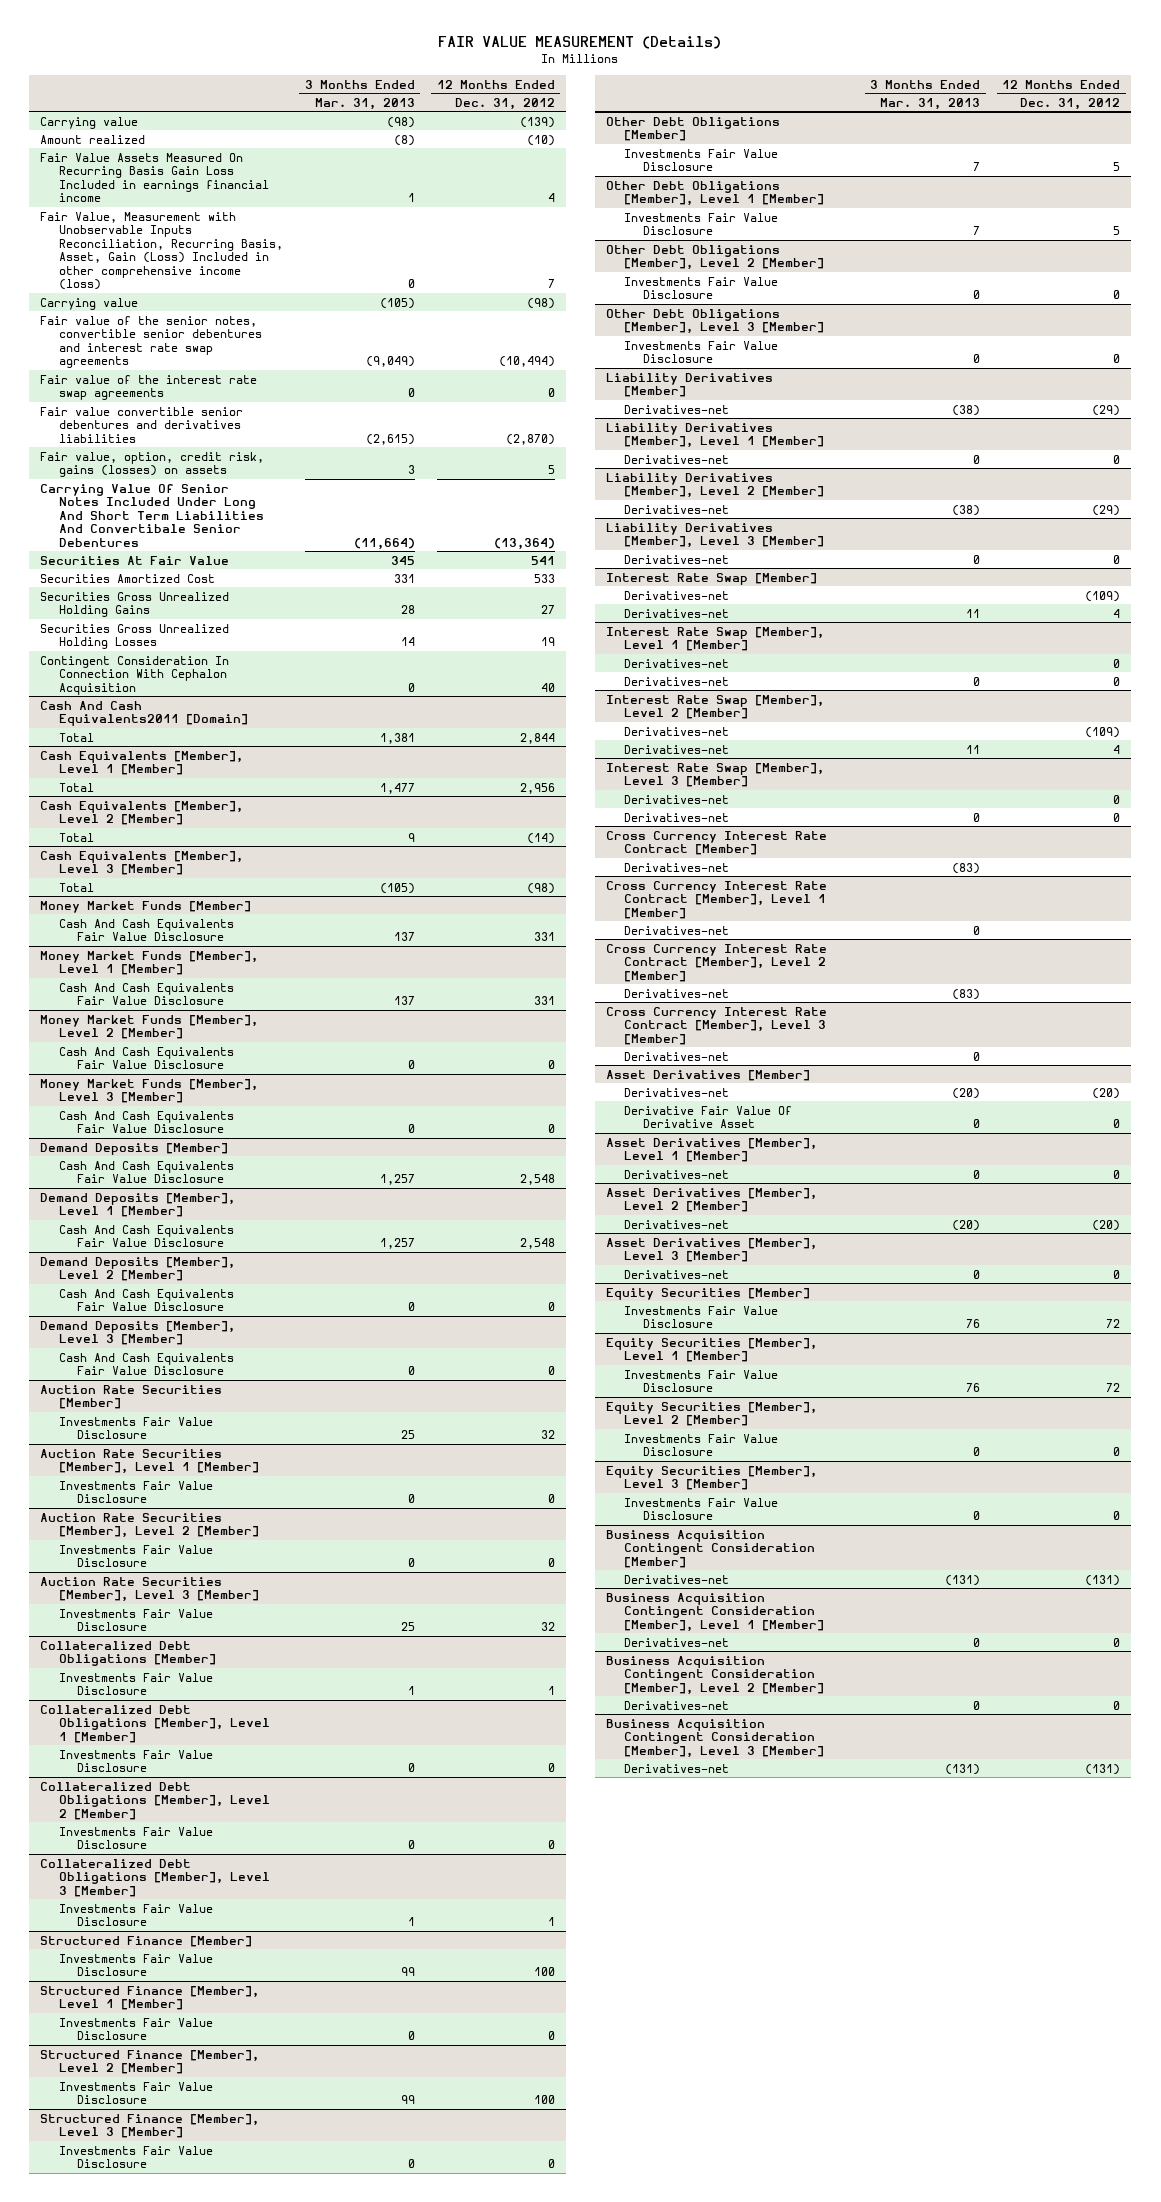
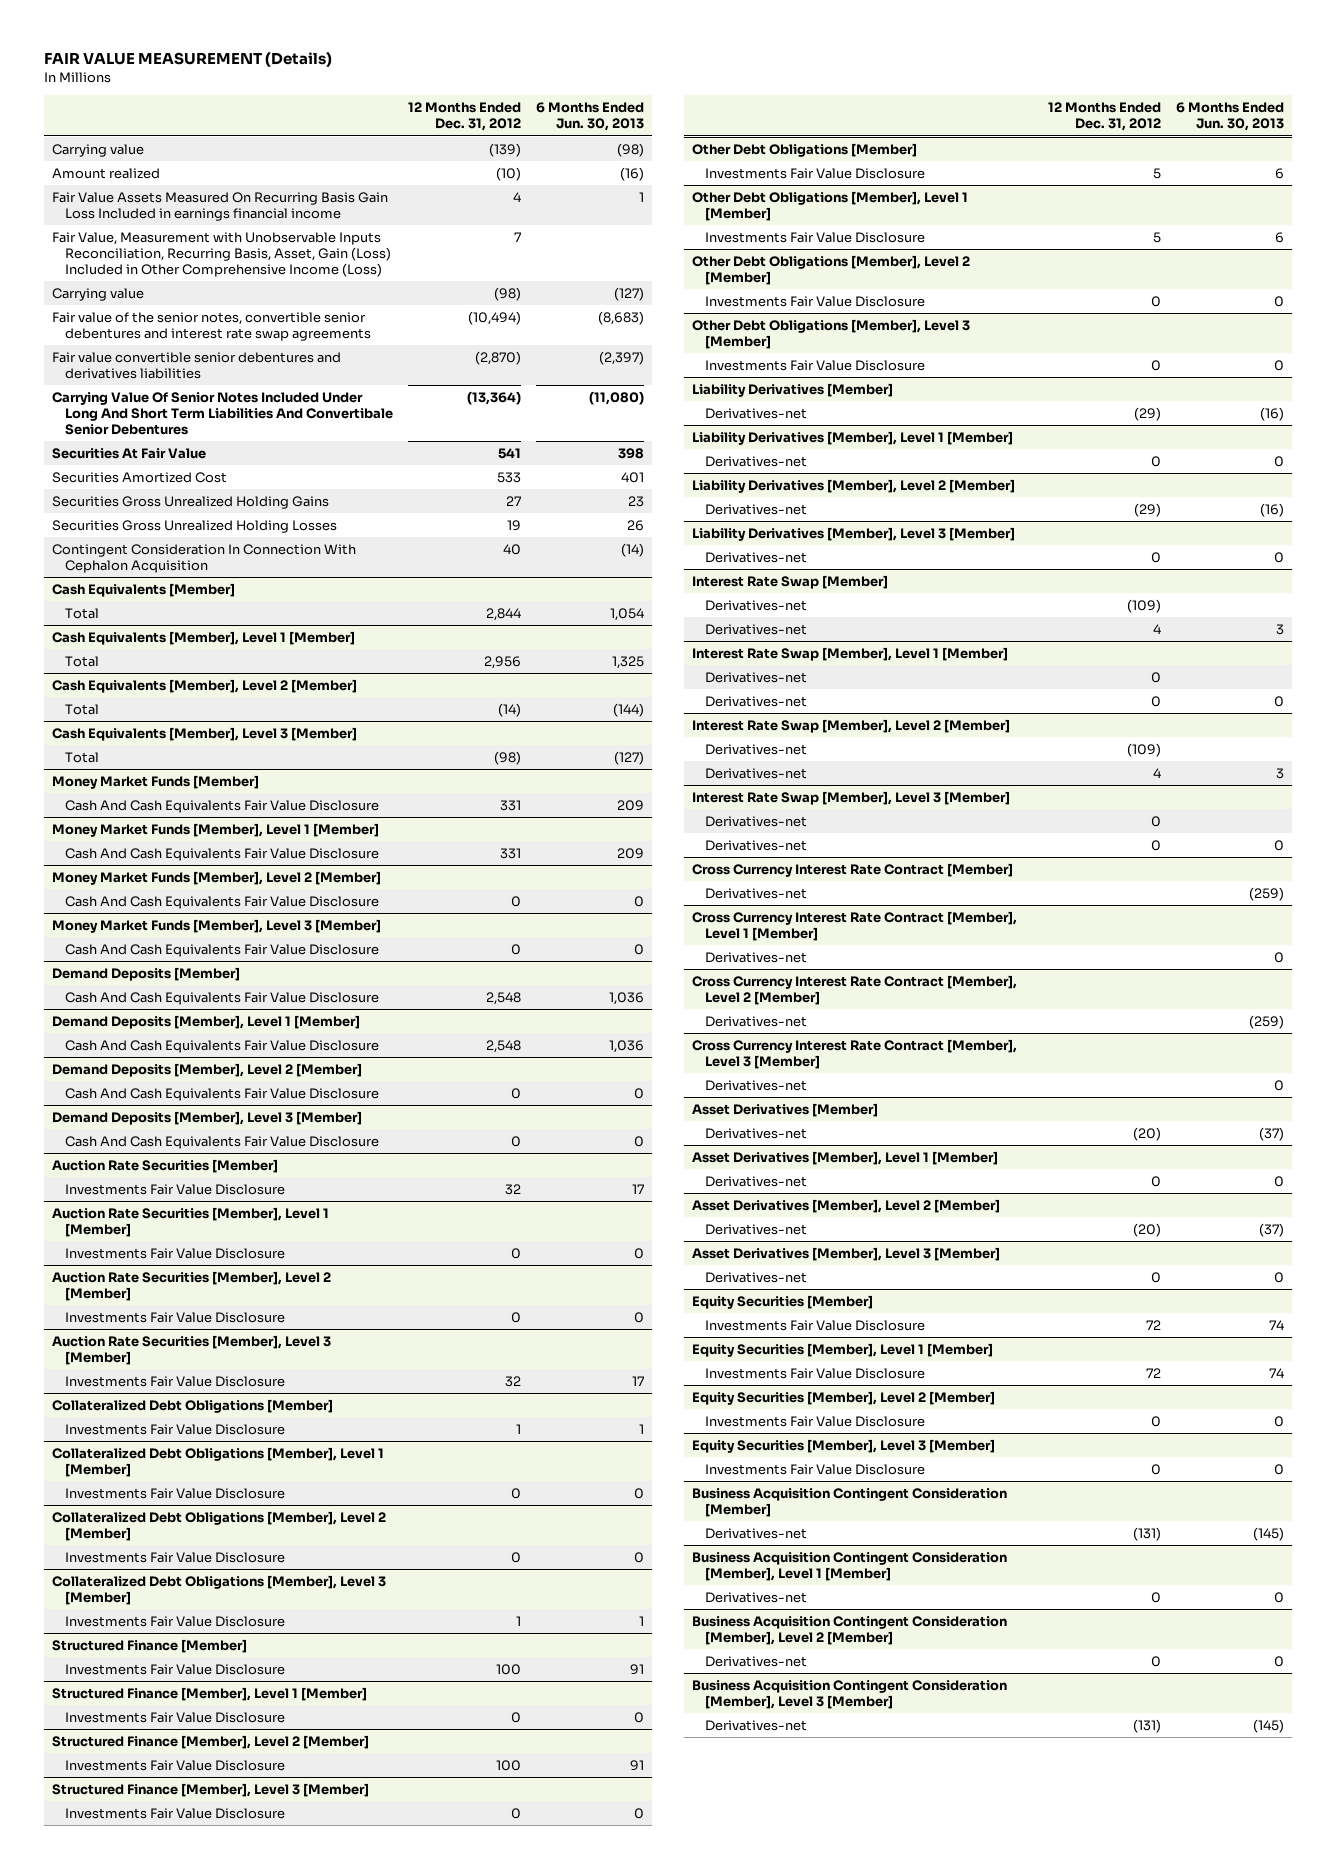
- | 3 Months Ended Mar. 31, 2013 | 12 Months Ended Dec. 31, 2012
+ | 12 Months Ended Dec. 31, 2012 | 6 Months Ended Jun. 30, 2013
- Fair Value, Measurement with Unobservable Inputs Reconciliation, Recurring Basis, Asset, Gain (Loss) Included in other comprehensive income (loss) | 0 | 7
+ Fair Value, Measurement with Unobservable Inputs Reconciliation, Recurring Basis, Asset, Gain (Loss) Included in Other Comprehensive Income (Loss) | 7 |
- Fair value of the interest rate swap agreements | 0 | 0
- Fair value, option, credit risk, gains (losses) on assets | 3 | 5
- Cash And Cash Equivalents2011 [Domain]
+ Cash Equivalents [Member]
@ Asset Derivatives [Member]
- Derivative Fair Value Of Derivative Asset | 0 | 0

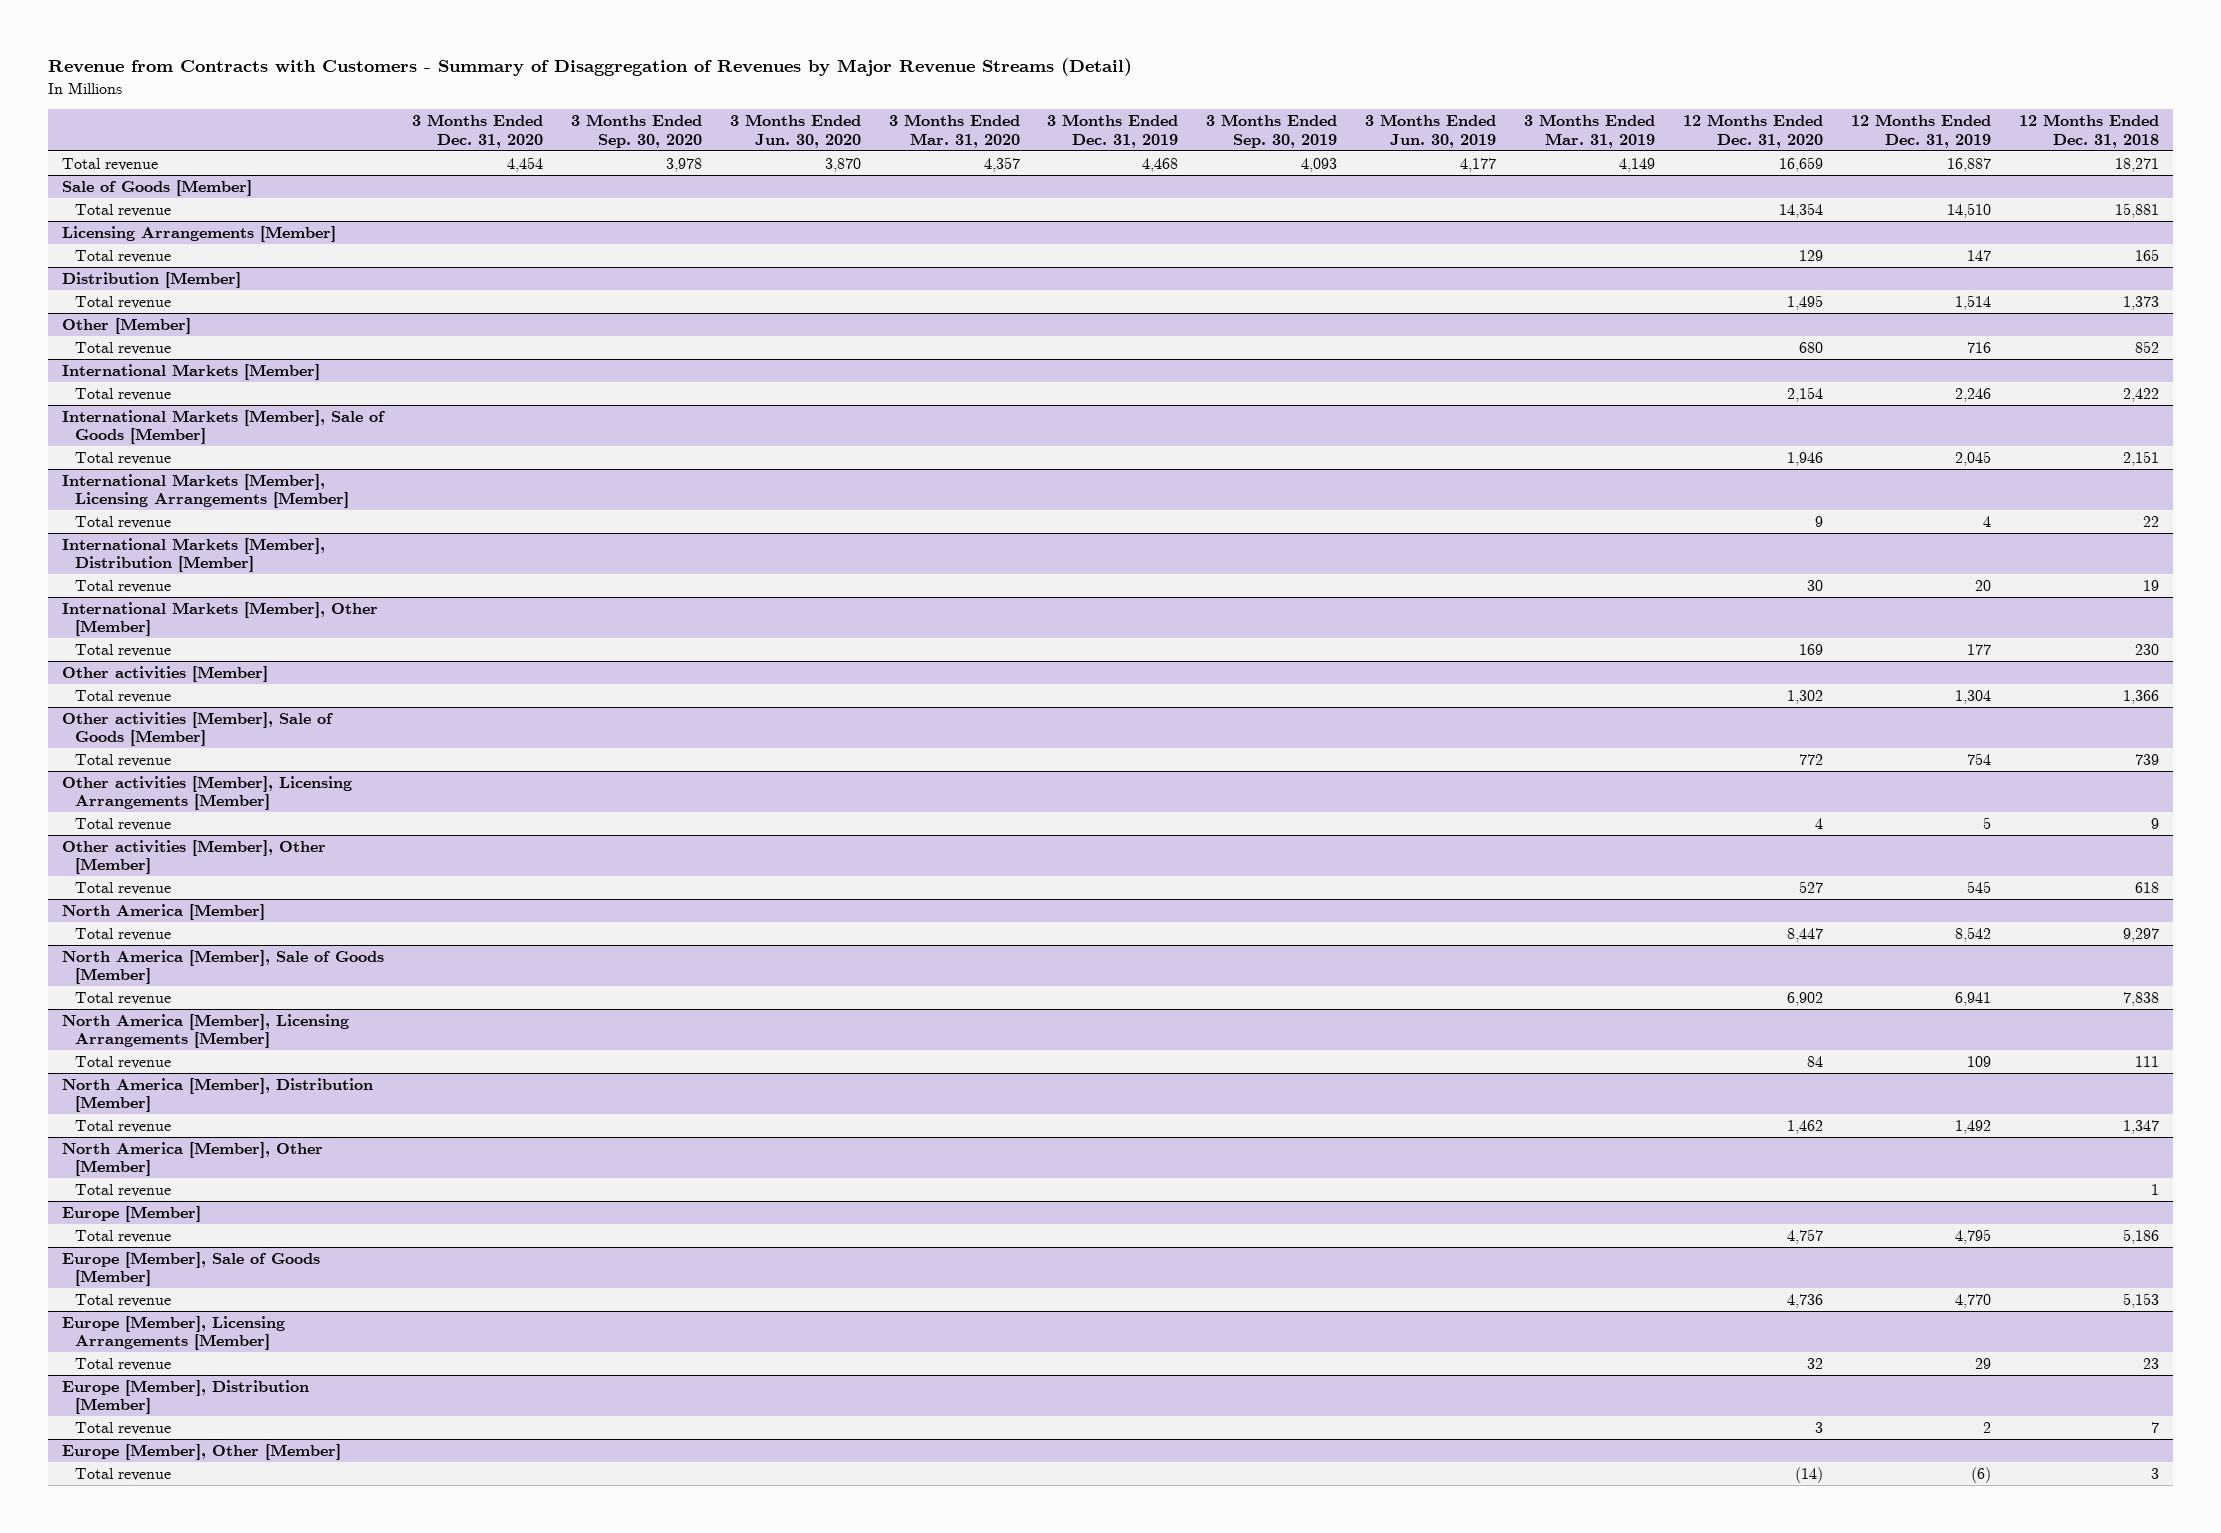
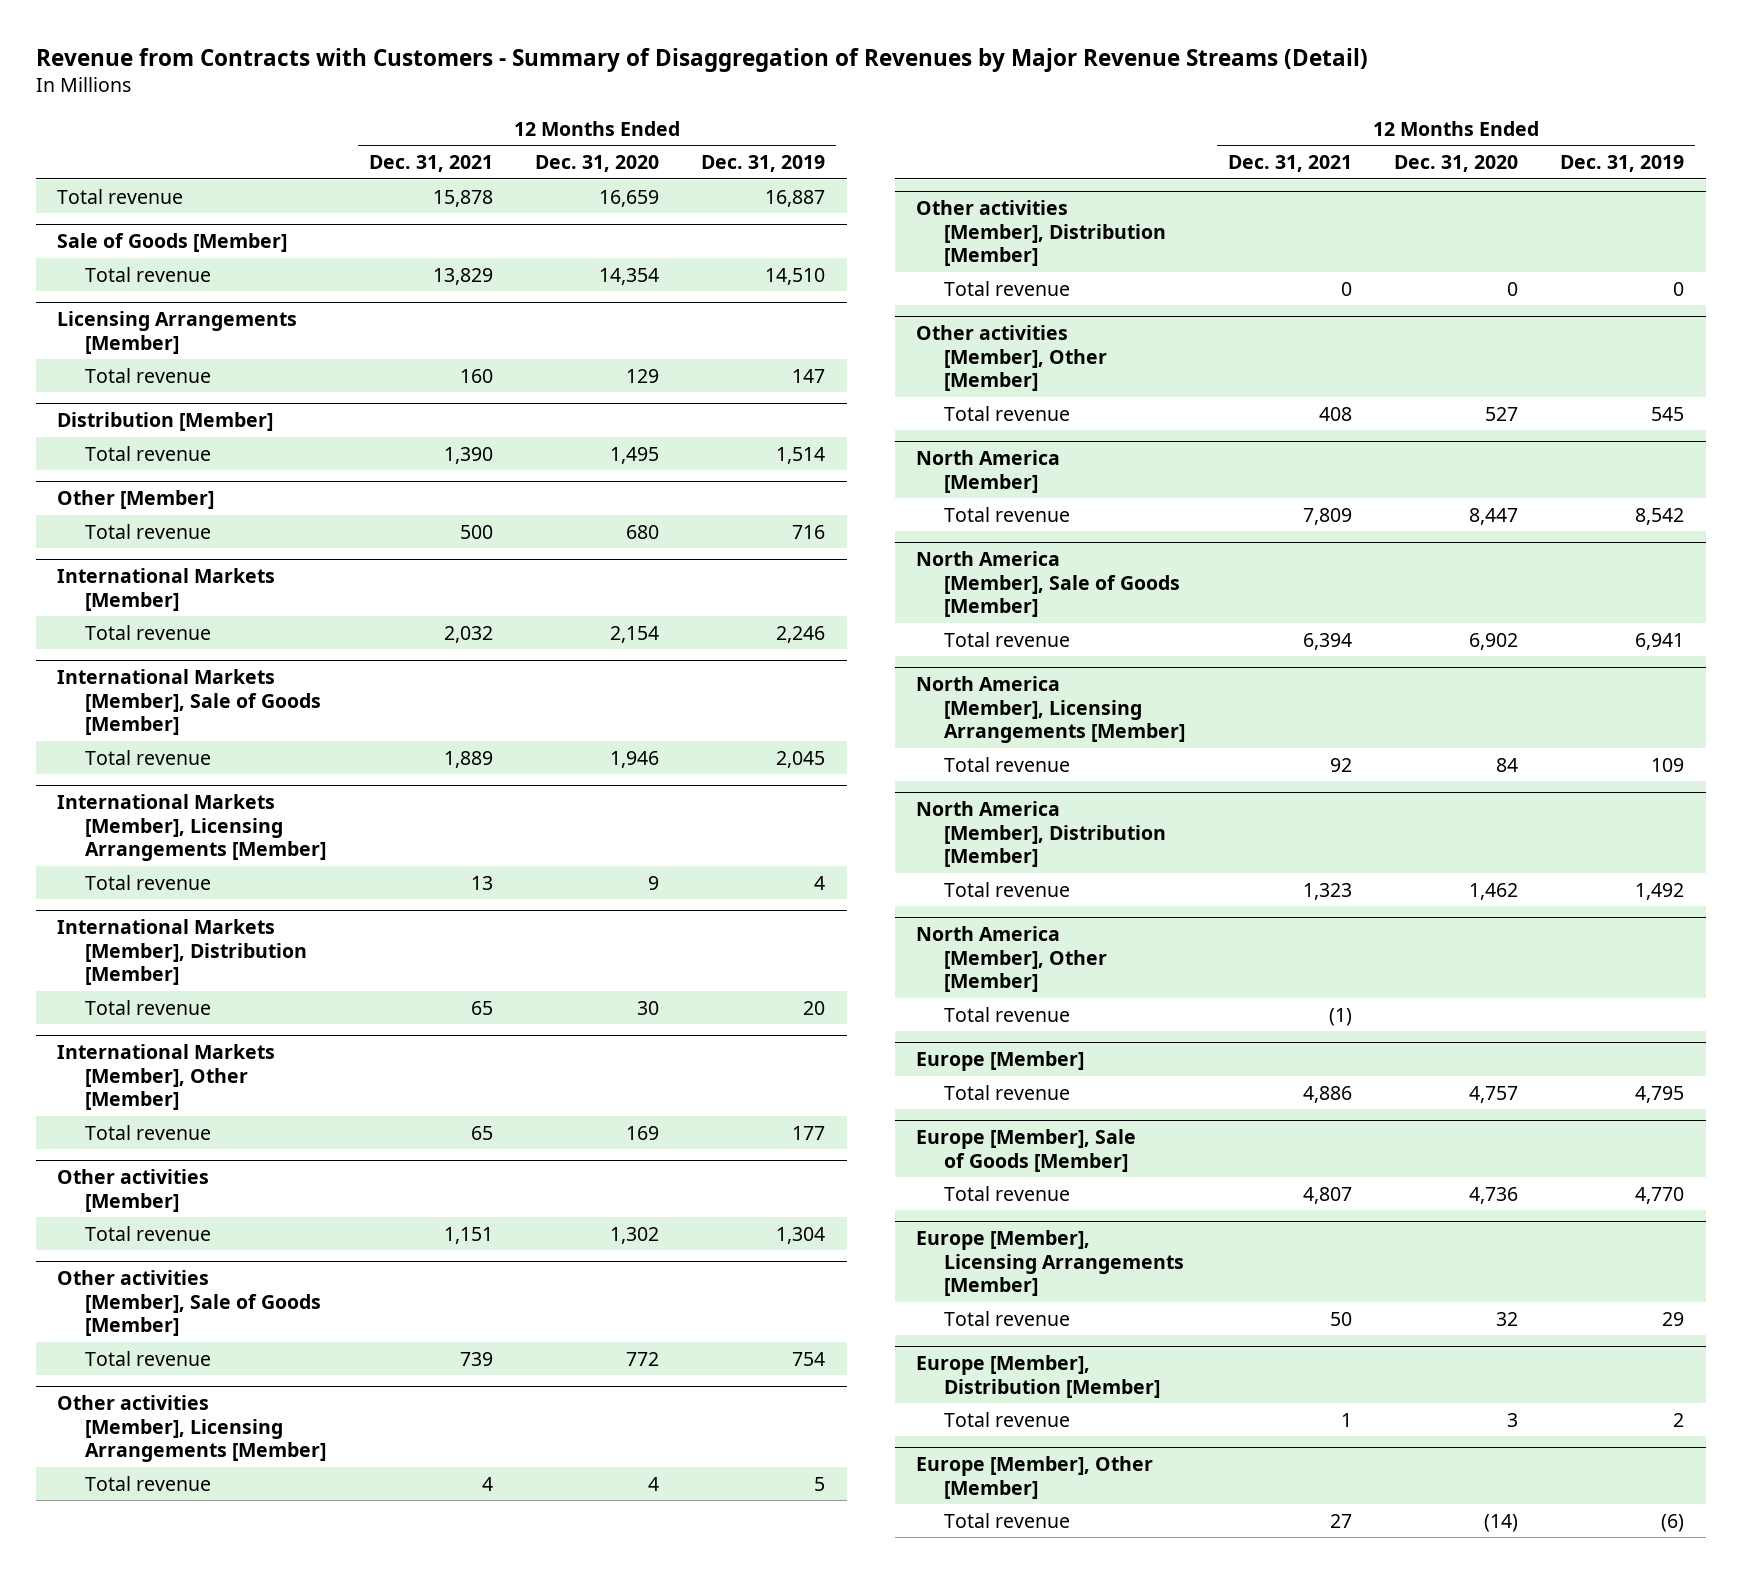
- | 3 Months Ended Dec. 31, 2020 | 3 Months Ended Sep. 30, 2020 | 3 Months Ended Jun. 30, 2020 | 3 Months Ended Mar. 31, 2020 | 3 Months Ended Dec. 31, 2019 | 3 Months Ended Sep. 30, 2019 | 3 Months Ended Jun. 30, 2019 | 3 Months Ended Mar. 31, 2019 | 12 Months Ended Dec. 31, 2020 | 12 Months Ended Dec. 31, 2019 | 12 Months Ended Dec. 31, 2018
+ | 12 Months Ended Dec. 31, 2021 | 12 Months Ended Dec. 31, 2020 | 12 Months Ended Dec. 31, 2019
+ Other activities [Member], Distribution [Member]
+ Total revenue | 0 | 0 | 0

